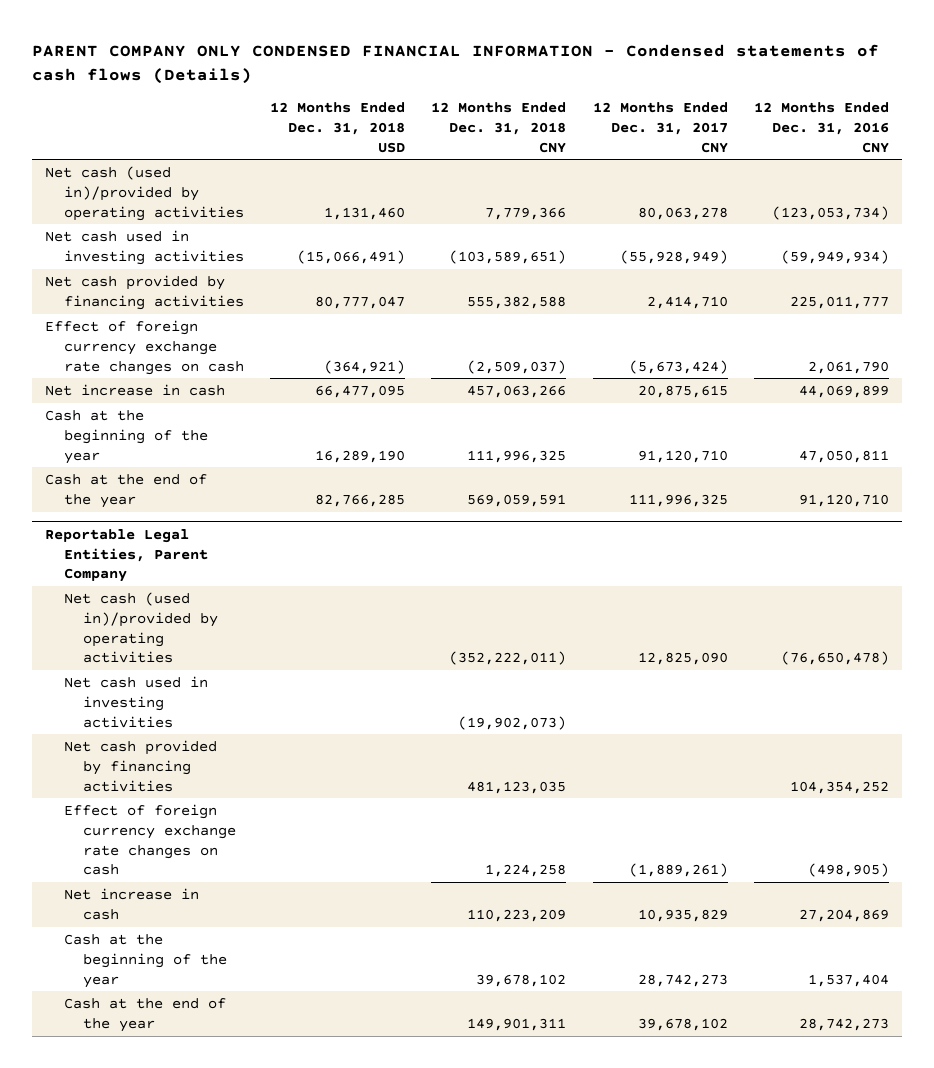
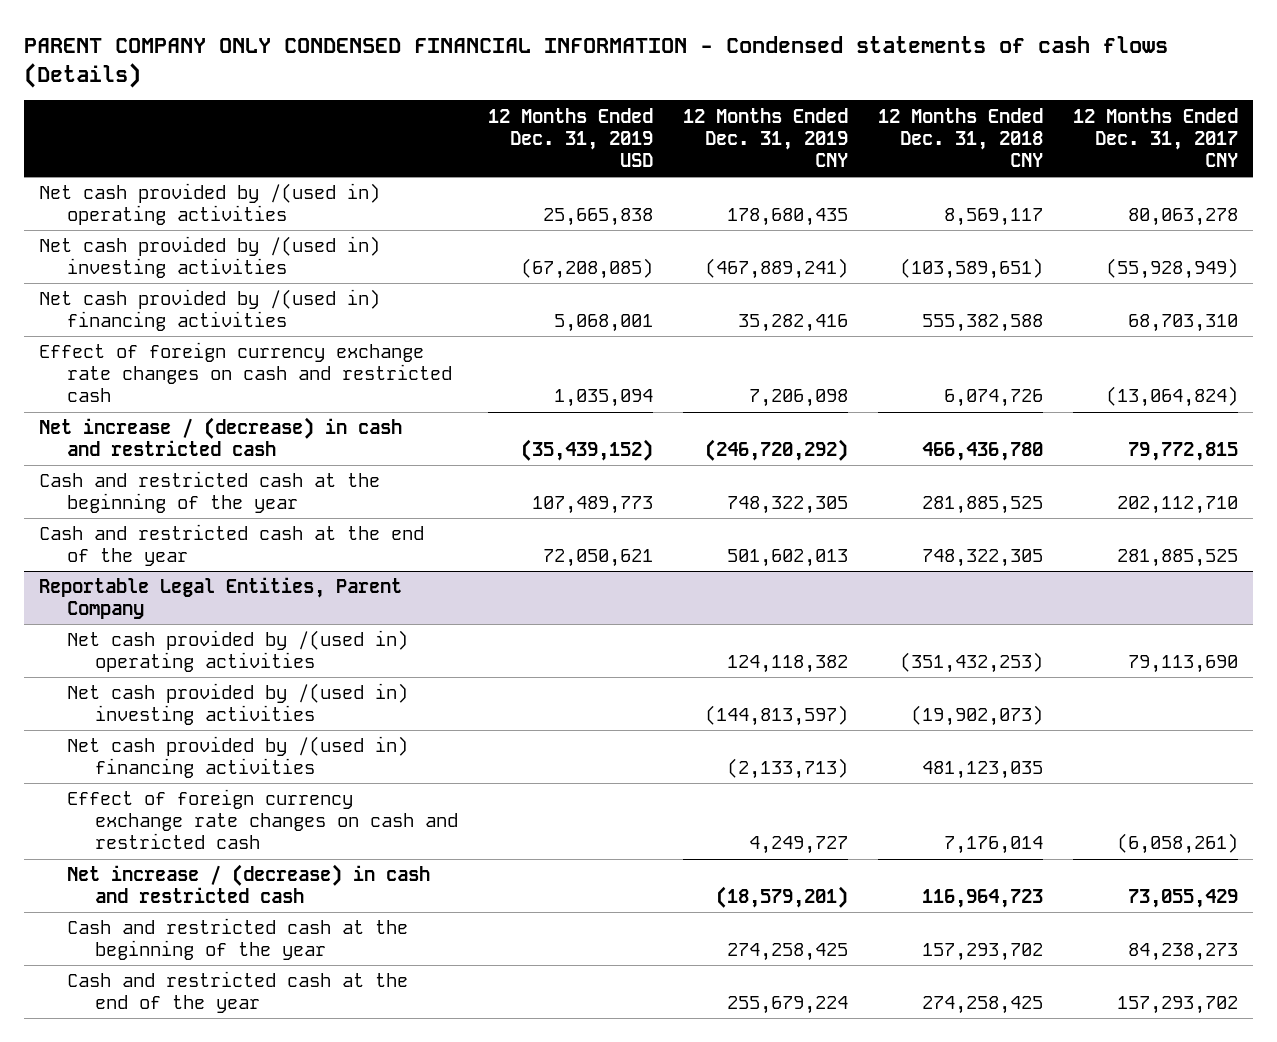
- | 12 Months Ended Dec. 31, 2018 USD | 12 Months Ended Dec. 31, 2018 CNY | 12 Months Ended Dec. 31, 2017 CNY | 12 Months Ended Dec. 31, 2016 CNY
+ | 12 Months Ended Dec. 31, 2019 USD | 12 Months Ended Dec. 31, 2019 CNY | 12 Months Ended Dec. 31, 2018 CNY | 12 Months Ended Dec. 31, 2017 CNY
- Net cash (used in)/provided by operating activities | 1,131,460 | 7,779,366 | 80,063,278 | (123,053,734)
- Net cash used in investing activities | (15,066,491) | (103,589,651) | (55,928,949) | (59,949,934)
- Net cash provided by financing activities | 80,777,047 | 555,382,588 | 2,414,710 | 225,011,777
- Effect of foreign currency exchange rate changes on cash | (364,921) | (2,509,037) | (5,673,424) | 2,061,790
- Net increase in cash | 66,477,095 | 457,063,266 | 20,875,615 | 44,069,899
- Cash at the beginning of the year | 16,289,190 | 111,996,325 | 91,120,710 | 47,050,811
- Cash at the end of the year | 82,766,285 | 569,059,591 | 111,996,325 | 91,120,710
+ Net cash provided by /(used in) operating activities | 25,665,838 | 178,680,435 | 8,569,117 | 80,063,278
+ Net cash provided by /(used in) investing activities | (67,208,085) | (467,889,241) | (103,589,651) | (55,928,949)
+ Net cash provided by /(used in) financing activities | 5,068,001 | 35,282,416 | 555,382,588 | 68,703,310
+ Effect of foreign currency exchange rate changes on cash and restricted cash | 1,035,094 | 7,206,098 | 6,074,726 | (13,064,824)
+ Net increase / (decrease) in cash and restricted cash | (35,439,152) | (246,720,292) | 466,436,780 | 79,772,815
+ Cash and restricted cash at the beginning of the year | 107,489,773 | 748,322,305 | 281,885,525 | 202,112,710
+ Cash and restricted cash at the end of the year | 72,050,621 | 501,602,013 | 748,322,305 | 281,885,525
@ Reportable Legal Entities, Parent Company
- Net cash (used in)/provided by operating activities | | (352,222,011) | 12,825,090 | (76,650,478)
- Net cash used in investing activities | | (19,902,073) | |
- Net cash provided by financing activities | | 481,123,035 | | 104,354,252
- Effect of foreign currency exchange rate changes on cash | | 1,224,258 | (1,889,261) | (498,905)
- Net increase in cash | | 110,223,209 | 10,935,829 | 27,204,869
- Cash at the beginning of the year | | 39,678,102 | 28,742,273 | 1,537,404
- Cash at the end of the year | | 149,901,311 | 39,678,102 | 28,742,273
+ Net cash provided by /(used in) operating activities | | 124,118,382 | (351,432,253) | 79,113,690
+ Net cash provided by /(used in) investing activities | | (144,813,597) | (19,902,073) |
+ Net cash provided by /(used in) financing activities | | (2,133,713) | 481,123,035 |
+ Effect of foreign currency exchange rate changes on cash and restricted cash | | 4,249,727 | 7,176,014 | (6,058,261)
+ Net increase / (decrease) in cash and restricted cash | | (18,579,201) | 116,964,723 | 73,055,429
+ Cash and restricted cash at the beginning of the year | | 274,258,425 | 157,293,702 | 84,238,273
+ Cash and restricted cash at the end of the year | | 255,679,224 | 274,258,425 | 157,293,702

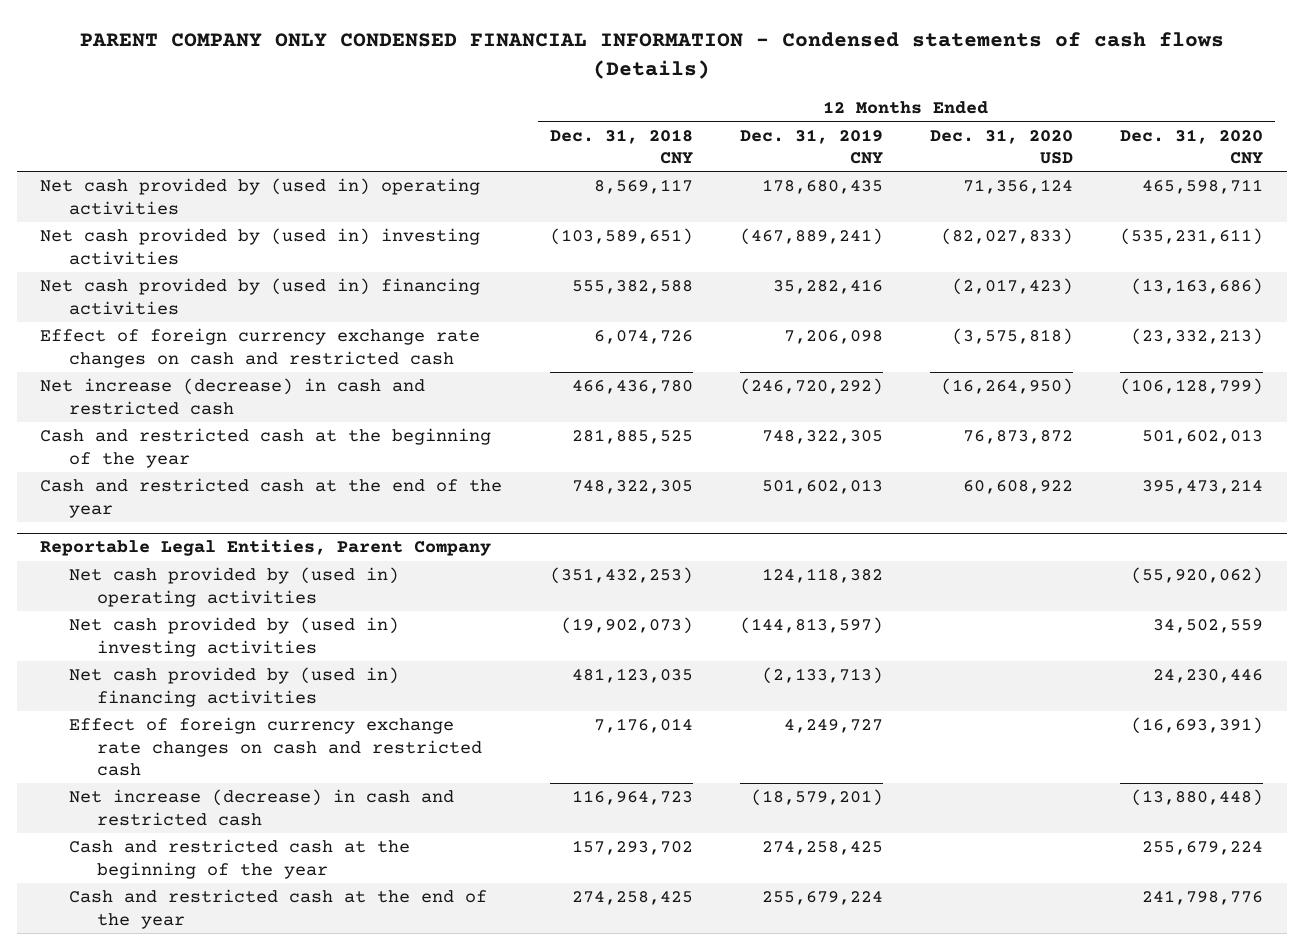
- | 12 Months Ended Dec. 31, 2019 USD | 12 Months Ended Dec. 31, 2019 CNY | 12 Months Ended Dec. 31, 2018 CNY | 12 Months Ended Dec. 31, 2017 CNY
+ | 12 Months Ended Dec. 31, 2018 CNY | 12 Months Ended Dec. 31, 2019 CNY | 12 Months Ended Dec. 31, 2020 USD | 12 Months Ended Dec. 31, 2020 CNY
- Net cash provided by /(used in) operating activities | 25,665,838 | 178,680,435 | 8,569,117 | 80,063,278
- Net cash provided by /(used in) investing activities | (67,208,085) | (467,889,241) | (103,589,651) | (55,928,949)
- Net cash provided by /(used in) financing activities | 5,068,001 | 35,282,416 | 555,382,588 | 68,703,310
+ Net cash provided by (used in) operating activities | 8,569,117 | 178,680,435 | 71,356,124 | 465,598,711
+ Net cash provided by (used in) investing activities | (103,589,651) | (467,889,241) | (82,027,833) | (535,231,611)
+ Net cash provided by (used in) financing activities | 555,382,588 | 35,282,416 | (2,017,423) | (13,163,686)
- Net increase / (decrease) in cash and restricted cash | (35,439,152) | (246,720,292) | 466,436,780 | 79,772,815
+ Net increase (decrease) in cash and restricted cash | 466,436,780 | (246,720,292) | (16,264,950) | (106,128,799)
@ Reportable Legal Entities, Parent Company
- Net cash provided by /(used in) operating activities | | 124,118,382 | (351,432,253) | 79,113,690
- Net cash provided by /(used in) investing activities | | (144,813,597) | (19,902,073) |
- Net cash provided by /(used in) financing activities | | (2,133,713) | 481,123,035 |
+ Net cash provided by (used in) operating activities | (351,432,253) | 124,118,382 | | (55,920,062)
+ Net cash provided by (used in) investing activities | (19,902,073) | (144,813,597) | | 34,502,559
+ Net cash provided by (used in) financing activities | 481,123,035 | (2,133,713) | | 24,230,446
- Net increase / (decrease) in cash and restricted cash | | (18,579,201) | 116,964,723 | 73,055,429
+ Net increase (decrease) in cash and restricted cash | 116,964,723 | (18,579,201) | | (13,880,448)

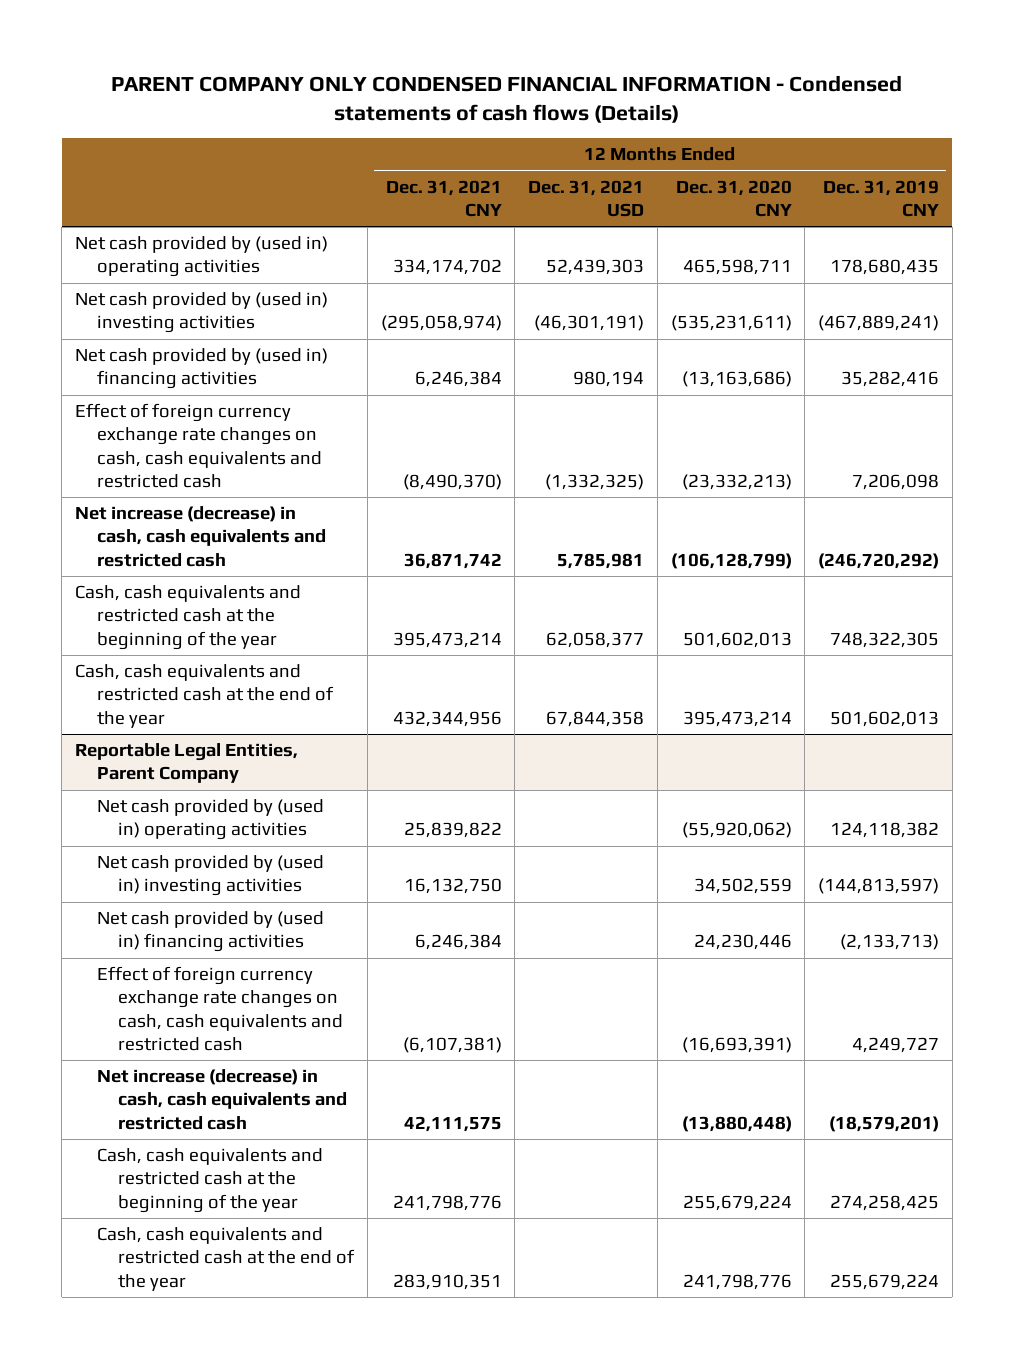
- | 12 Months Ended Dec. 31, 2018 CNY | 12 Months Ended Dec. 31, 2019 CNY | 12 Months Ended Dec. 31, 2020 USD | 12 Months Ended Dec. 31, 2020 CNY
+ | 12 Months Ended Dec. 31, 2021 CNY | 12 Months Ended Dec. 31, 2021 USD | 12 Months Ended Dec. 31, 2020 CNY | 12 Months Ended Dec. 31, 2019 CNY
- Effect of foreign currency exchange rate changes on cash and restricted cash | 6,074,726 | 7,206,098 | (3,575,818) | (23,332,213)
- Net increase (decrease) in cash and restricted cash | 466,436,780 | (246,720,292) | (16,264,950) | (106,128,799)
- Cash and restricted cash at the beginning of the year | 281,885,525 | 748,322,305 | 76,873,872 | 501,602,013
- Cash and restricted cash at the end of the year | 748,322,305 | 501,602,013 | 60,608,922 | 395,473,214
+ Effect of foreign currency exchange rate changes on cash, cash equivalents and restricted cash | (8,490,370) | (1,332,325) | (23,332,213) | 7,206,098
+ Net increase (decrease) in cash, cash equivalents and restricted cash | 36,871,742 | 5,785,981 | (106,128,799) | (246,720,292)
+ Cash, cash equivalents and restricted cash at the beginning of the year | 395,473,214 | 62,058,377 | 501,602,013 | 748,322,305
+ Cash, cash equivalents and restricted cash at the end of the year | 432,344,956 | 67,844,358 | 395,473,214 | 501,602,013
@ Reportable Legal Entities, Parent Company
- Effect of foreign currency exchange rate changes on cash and restricted cash | 7,176,014 | 4,249,727 | | (16,693,391)
- Net increase (decrease) in cash and restricted cash | 116,964,723 | (18,579,201) | | (13,880,448)
- Cash and restricted cash at the beginning of the year | 157,293,702 | 274,258,425 | | 255,679,224
- Cash and restricted cash at the end of the year | 274,258,425 | 255,679,224 | | 241,798,776
+ Effect of foreign currency exchange rate changes on cash, cash equivalents and restricted cash | (6,107,381) | | (16,693,391) | 4,249,727
+ Net increase (decrease) in cash, cash equivalents and restricted cash | 42,111,575 | | (13,880,448) | (18,579,201)
+ Cash, cash equivalents and restricted cash at the beginning of the year | 241,798,776 | | 255,679,224 | 274,258,425
+ Cash, cash equivalents and restricted cash at the end of the year | 283,910,351 | | 241,798,776 | 255,679,224

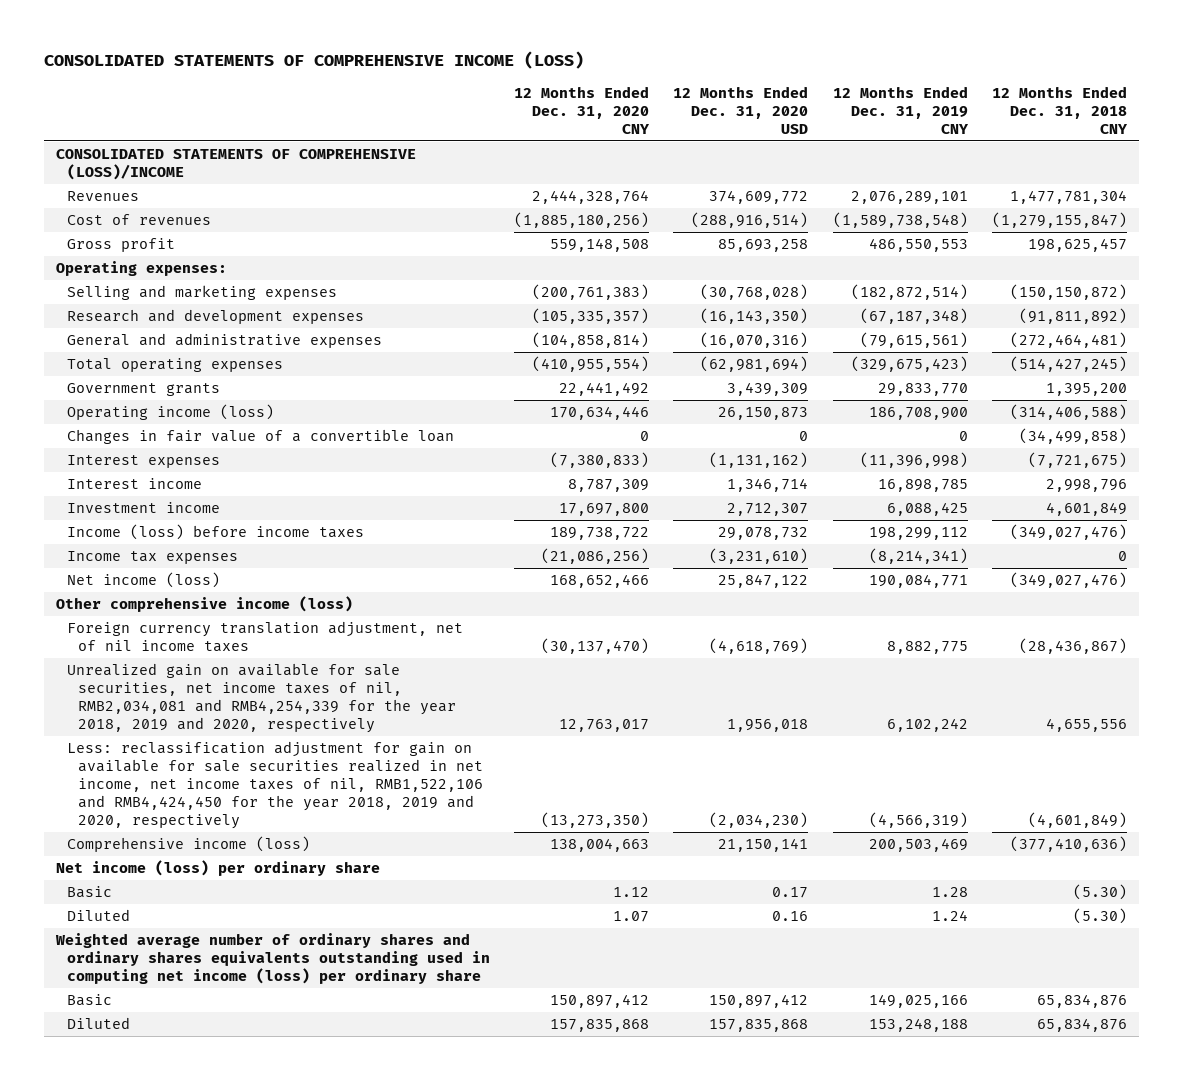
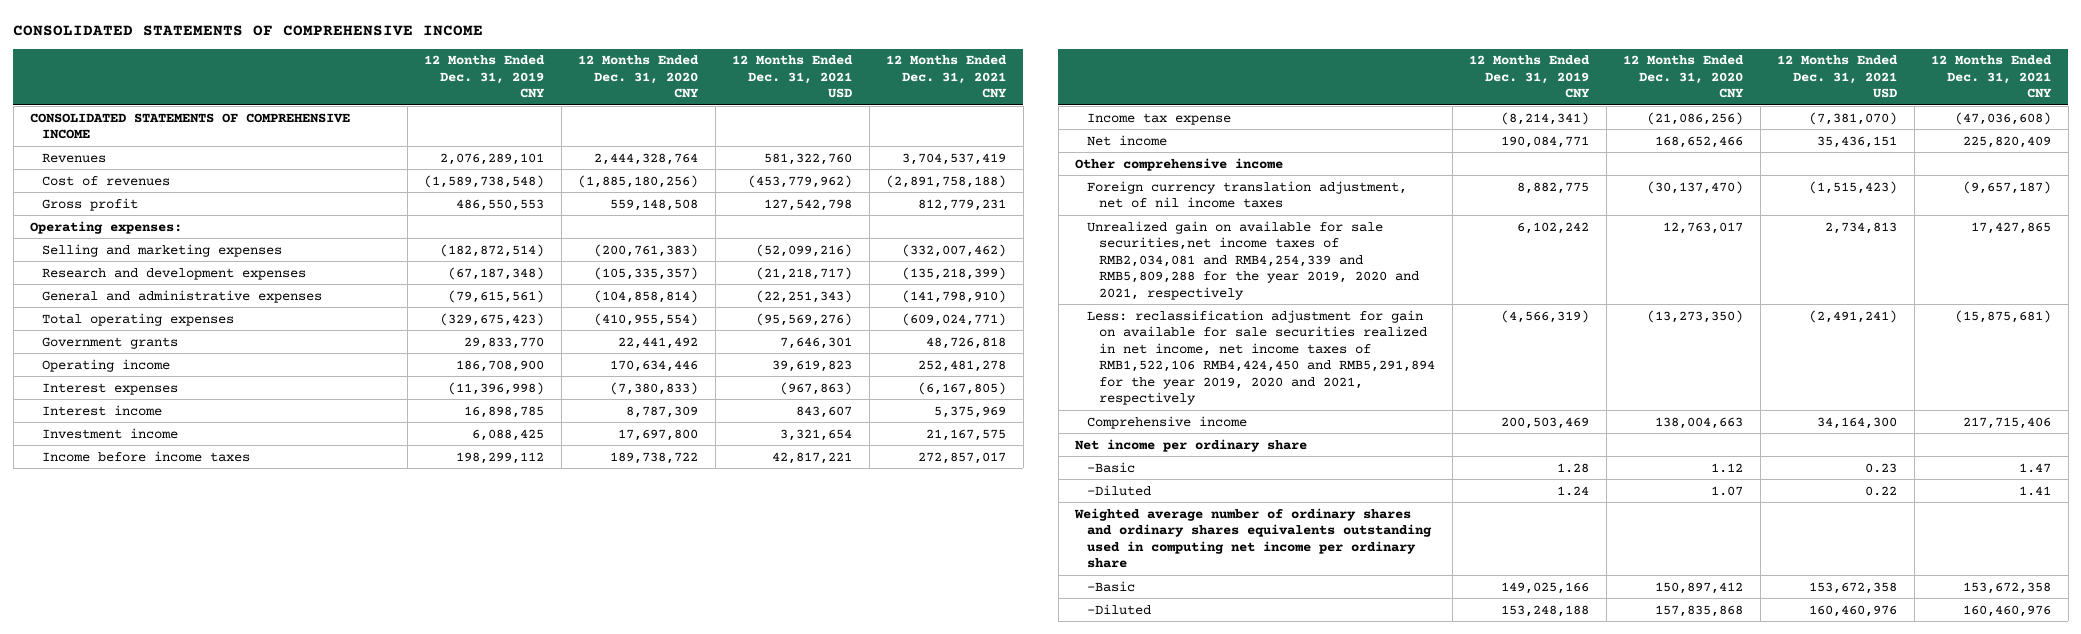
- CONSOLIDATED STATEMENTS OF COMPREHENSIVE INCOME (LOSS)
+ CONSOLIDATED STATEMENTS OF COMPREHENSIVE INCOME
- | 12 Months Ended Dec. 31, 2020 CNY | 12 Months Ended Dec. 31, 2020 USD | 12 Months Ended Dec. 31, 2019 CNY | 12 Months Ended Dec. 31, 2018 CNY
+ | 12 Months Ended Dec. 31, 2019 CNY | 12 Months Ended Dec. 31, 2020 CNY | 12 Months Ended Dec. 31, 2021 USD | 12 Months Ended Dec. 31, 2021 CNY
- CONSOLIDATED STATEMENTS OF COMPREHENSIVE (LOSS)/INCOME
+ CONSOLIDATED STATEMENTS OF COMPREHENSIVE INCOME
- Operating income (loss) | 170,634,446 | 26,150,873 | 186,708,900 | (314,406,588)
- Changes in fair value of a convertible loan | 0 | 0 | 0 | (34,499,858)
+ Operating income | 186,708,900 | 170,634,446 | 39,619,823 | 252,481,278
- Income (loss) before income taxes | 189,738,722 | 29,078,732 | 198,299,112 | (349,027,476)
- Income tax expenses | (21,086,256) | (3,231,610) | (8,214,341) | 0
- Net income (loss) | 168,652,466 | 25,847,122 | 190,084,771 | (349,027,476)
- Other comprehensive income (loss)
+ Income before income taxes | 198,299,112 | 189,738,722 | 42,817,221 | 272,857,017
+ Income tax expense | (8,214,341) | (21,086,256) | (7,381,070) | (47,036,608)
+ Net income | 190,084,771 | 168,652,466 | 35,436,151 | 225,820,409
+ Other comprehensive income
- Unrealized gain on available for sale securities, net income taxes of nil, RMB2,034,081 and RMB4,254,339 for the year 2018, 2019 and 2020, respectively | 12,763,017 | 1,956,018 | 6,102,242 | 4,655,556
- Less: reclassification adjustment for gain on available for sale securities realized in net income, net income taxes of nil, RMB1,522,106 and RMB4,424,450 for the year 2018, 2019 and 2020, respectively | (13,273,350) | (2,034,230) | (4,566,319) | (4,601,849)
- Comprehensive income (loss) | 138,004,663 | 21,150,141 | 200,503,469 | (377,410,636)
- Net income (loss) per ordinary share
- Basic | 1.12 | 0.17 | 1.28 | (5.30)
- Diluted | 1.07 | 0.16 | 1.24 | (5.30)
- Weighted average number of ordinary shares and ordinary shares equivalents outstanding used in computing net income (loss) per ordinary share
- Basic | 150,897,412 | 150,897,412 | 149,025,166 | 65,834,876
- Diluted | 157,835,868 | 157,835,868 | 153,248,188 | 65,834,876
+ Unrealized gain on available for sale securities,net income taxes of RMB2,034,081 and RMB4,254,339 and RMB5,809,288 for the year 2019, 2020 and 2021, respectively | 6,102,242 | 12,763,017 | 2,734,813 | 17,427,865
+ Less: reclassification adjustment for gain on available for sale securities realized in net income, net income taxes of RMB1,522,106 RMB4,424,450 and RMB5,291,894 for the year 2019, 2020 and 2021, respectively | (4,566,319) | (13,273,350) | (2,491,241) | (15,875,681)
+ Comprehensive income | 200,503,469 | 138,004,663 | 34,164,300 | 217,715,406
+ Net income per ordinary share
+ -Basic | 1.28 | 1.12 | 0.23 | 1.47
+ -Diluted | 1.24 | 1.07 | 0.22 | 1.41
+ Weighted average number of ordinary shares and ordinary shares equivalents outstanding used in computing net income per ordinary share
+ -Basic | 149,025,166 | 150,897,412 | 153,672,358 | 153,672,358
+ -Diluted | 153,248,188 | 157,835,868 | 160,460,976 | 160,460,976

